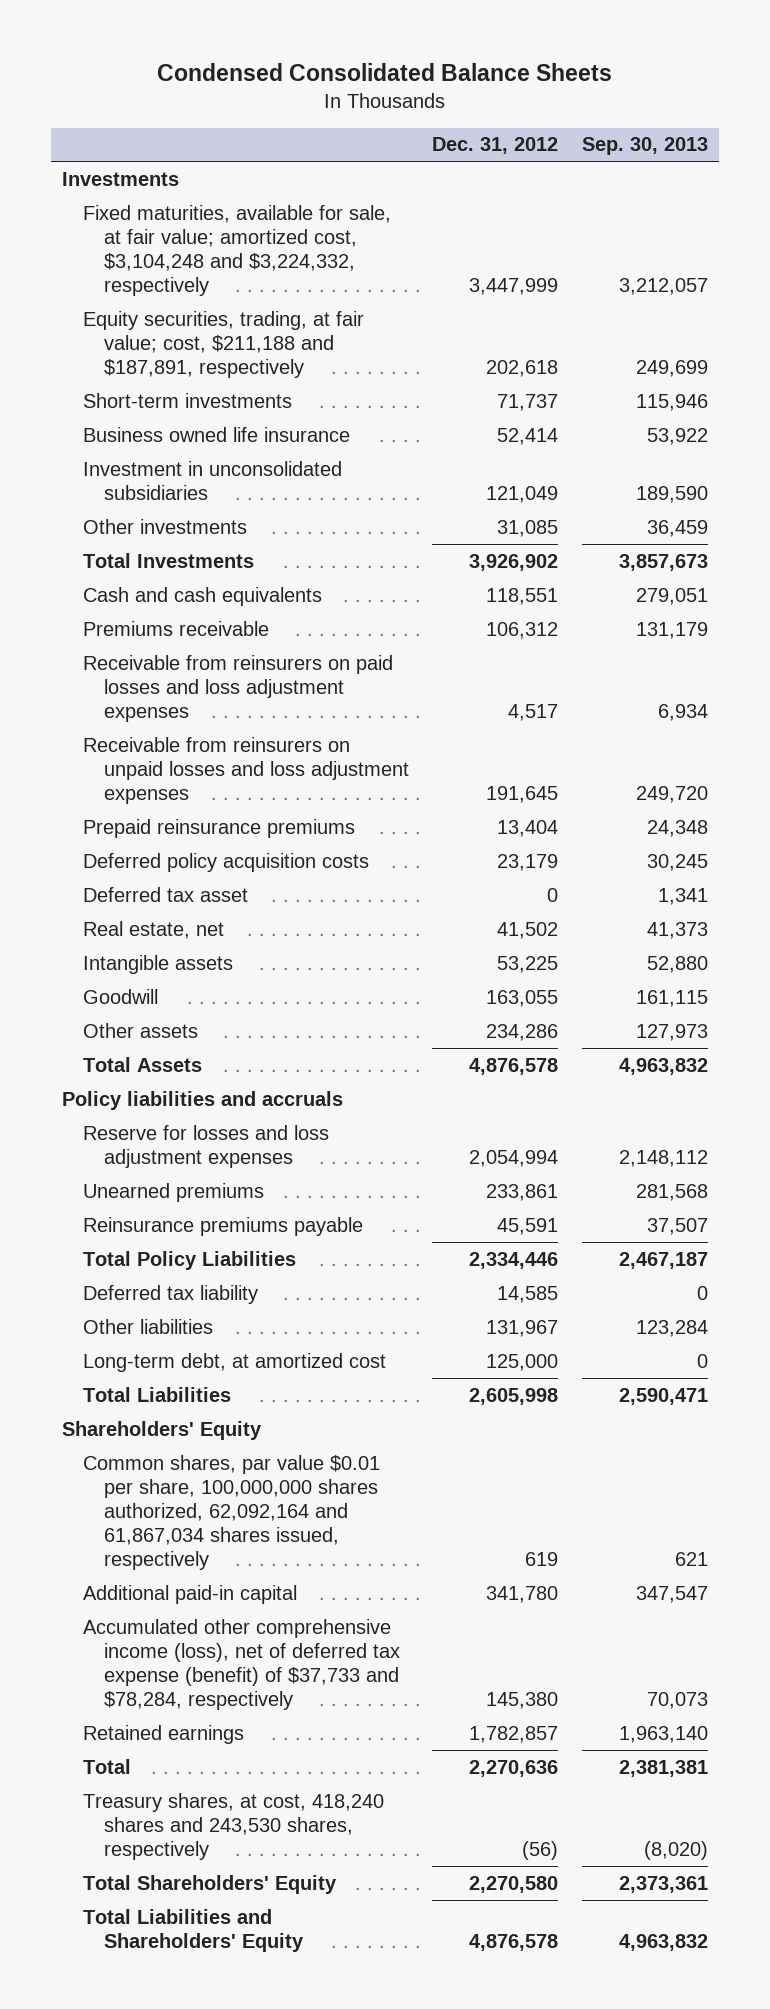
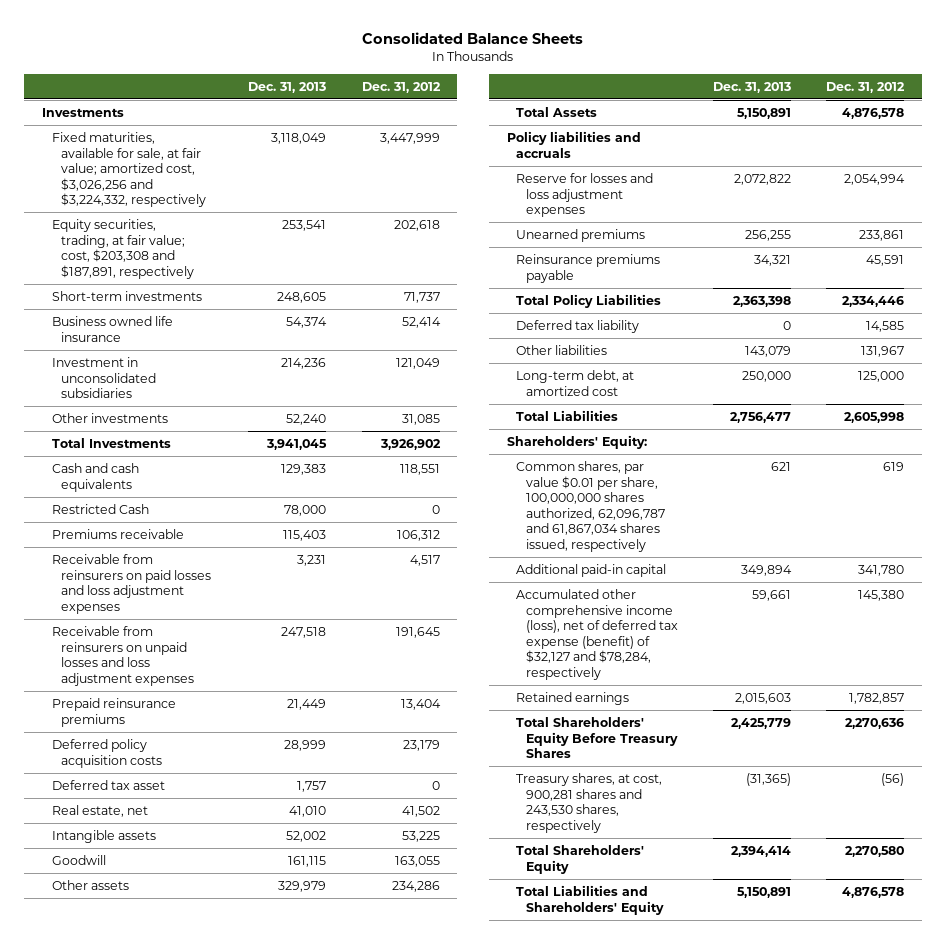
- Condensed Consolidated Balance Sheets
+ Consolidated Balance Sheets
- | Dec. 31, 2012 | Sep. 30, 2013
+ | Dec. 31, 2013 | Dec. 31, 2012
- Fixed maturities, available for sale, at fair value; amortized cost, $3,104,248 and $3,224,332, respectively | 3,447,999 | 3,212,057
- Equity securities, trading, at fair value; cost, $211,188 and $187,891, respectively | 202,618 | 249,699
+ Fixed maturities, available for sale, at fair value; amortized cost, $3,026,256 and $3,224,332, respectively | 3,118,049 | 3,447,999
+ Equity securities, trading, at fair value; cost, $203,308 and $187,891, respectively | 253,541 | 202,618
+ Restricted Cash | 78,000 | 0
- Shareholders' Equity
- Common shares, par value $0.01 per share, 100,000,000 shares authorized, 62,092,164 and 61,867,034 shares issued, respectively | 619 | 621
+ Shareholders' Equity:
+ Common shares, par value $0.01 per share, 100,000,000 shares authorized, 62,096,787 and 61,867,034 shares issued, respectively | 621 | 619
- Accumulated other comprehensive income (loss), net of deferred tax expense (benefit) of $37,733 and $78,284, respectively | 145,380 | 70,073
+ Accumulated other comprehensive income (loss), net of deferred tax expense (benefit) of $32,127 and $78,284, respectively | 59,661 | 145,380
- Total | 2,270,636 | 2,381,381
- Treasury shares, at cost, 418,240 shares and 243,530 shares, respectively | (56) | (8,020)
+ Total Shareholders' Equity Before Treasury Shares | 2,425,779 | 2,270,636
+ Treasury shares, at cost, 900,281 shares and 243,530 shares, respectively | (31,365) | (56)

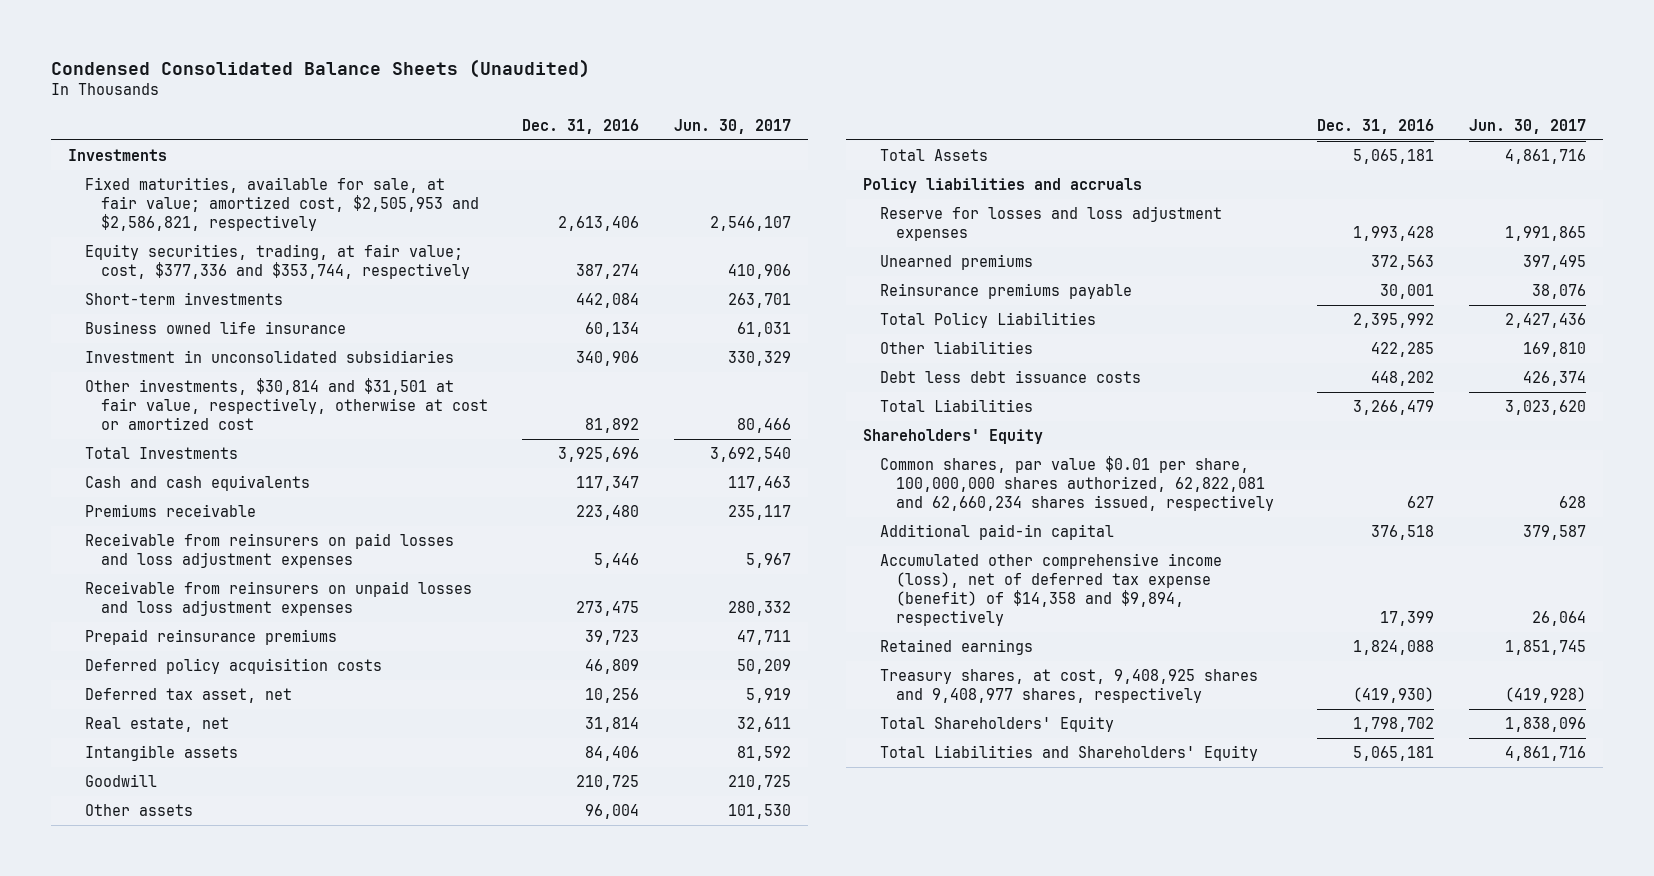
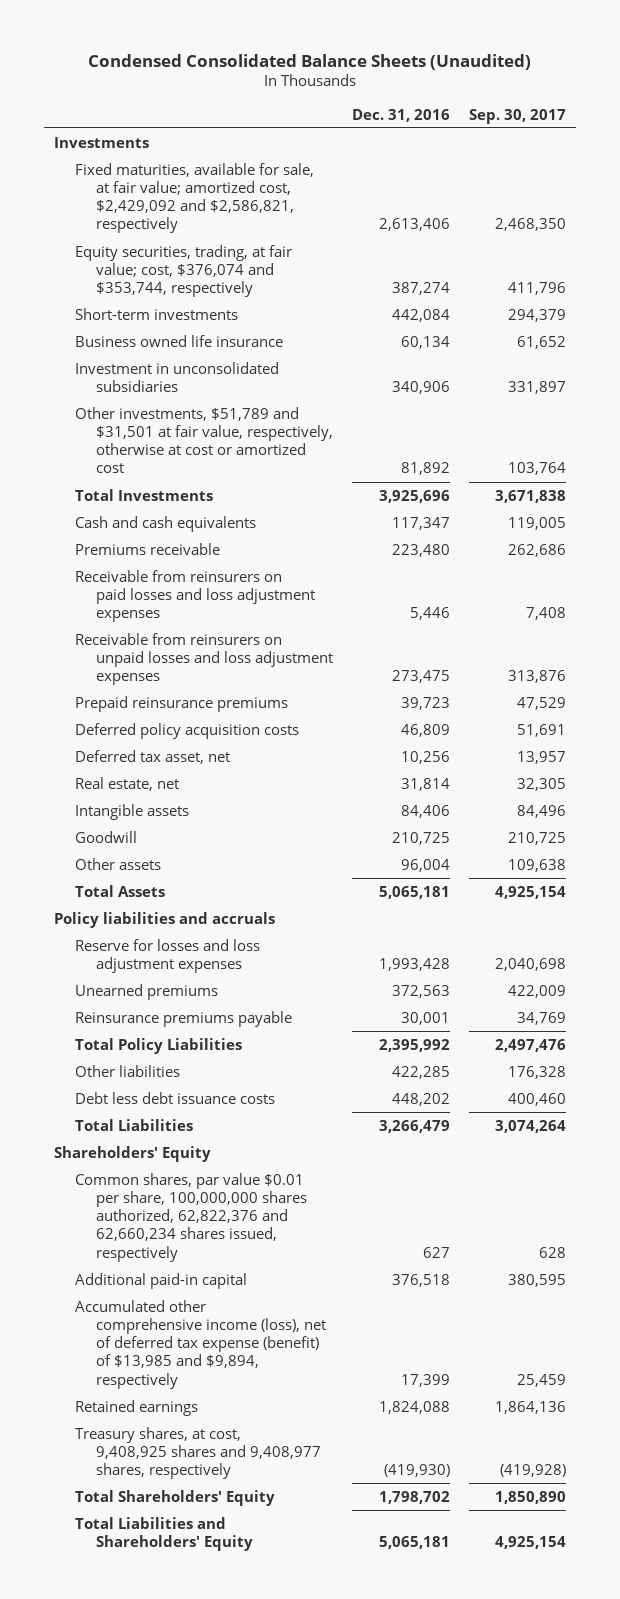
- | Dec. 31, 2016 | Jun. 30, 2017
+ | Dec. 31, 2016 | Sep. 30, 2017
- Fixed maturities, available for sale, at fair value; amortized cost, $2,505,953 and $2,586,821, respectively | 2,613,406 | 2,546,107
- Equity securities, trading, at fair value; cost, $377,336 and $353,744, respectively | 387,274 | 410,906
+ Fixed maturities, available for sale, at fair value; amortized cost, $2,429,092 and $2,586,821, respectively | 2,613,406 | 2,468,350
+ Equity securities, trading, at fair value; cost, $376,074 and $353,744, respectively | 387,274 | 411,796
- Other investments, $30,814 and $31,501 at fair value, respectively, otherwise at cost or amortized cost | 81,892 | 80,466
+ Other investments, $51,789 and $31,501 at fair value, respectively, otherwise at cost or amortized cost | 81,892 | 103,764
- Common shares, par value $0.01 per share, 100,000,000 shares authorized, 62,822,081 and 62,660,234 shares issued, respectively | 627 | 628
+ Common shares, par value $0.01 per share, 100,000,000 shares authorized, 62,822,376 and 62,660,234 shares issued, respectively | 627 | 628
- Accumulated other comprehensive income (loss), net of deferred tax expense (benefit) of $14,358 and $9,894, respectively | 17,399 | 26,064
+ Accumulated other comprehensive income (loss), net of deferred tax expense (benefit) of $13,985 and $9,894, respectively | 17,399 | 25,459

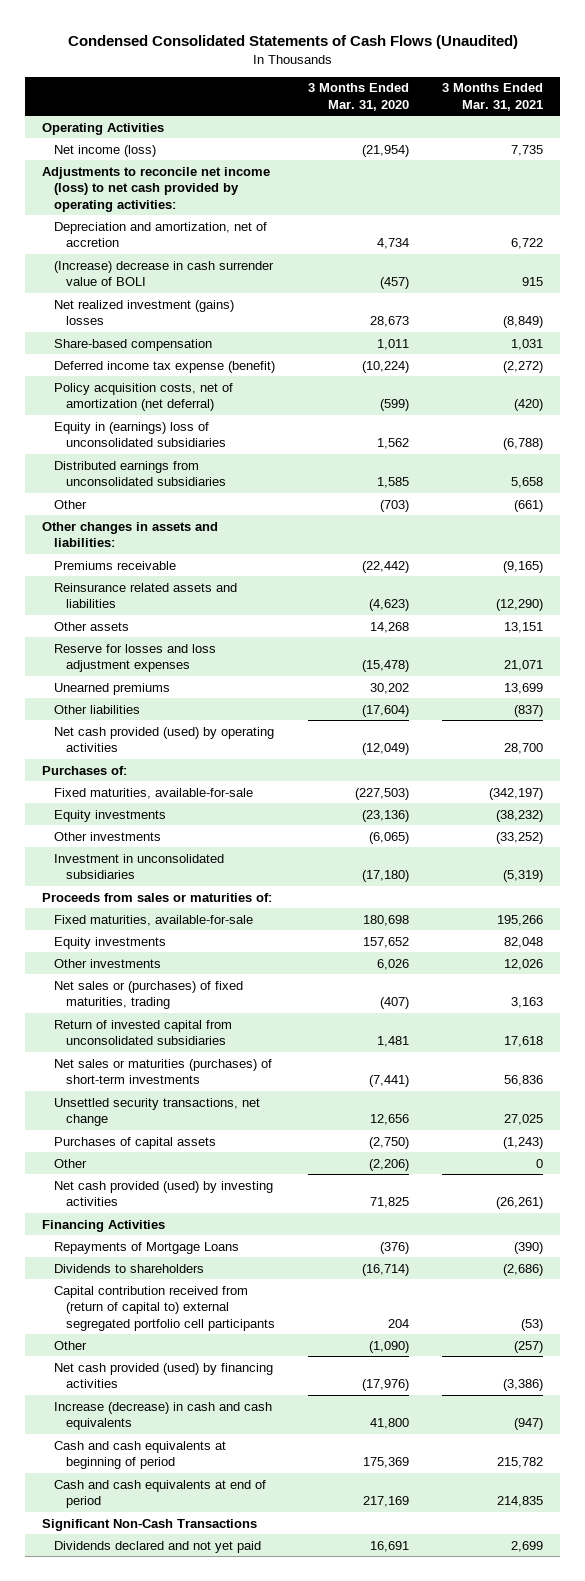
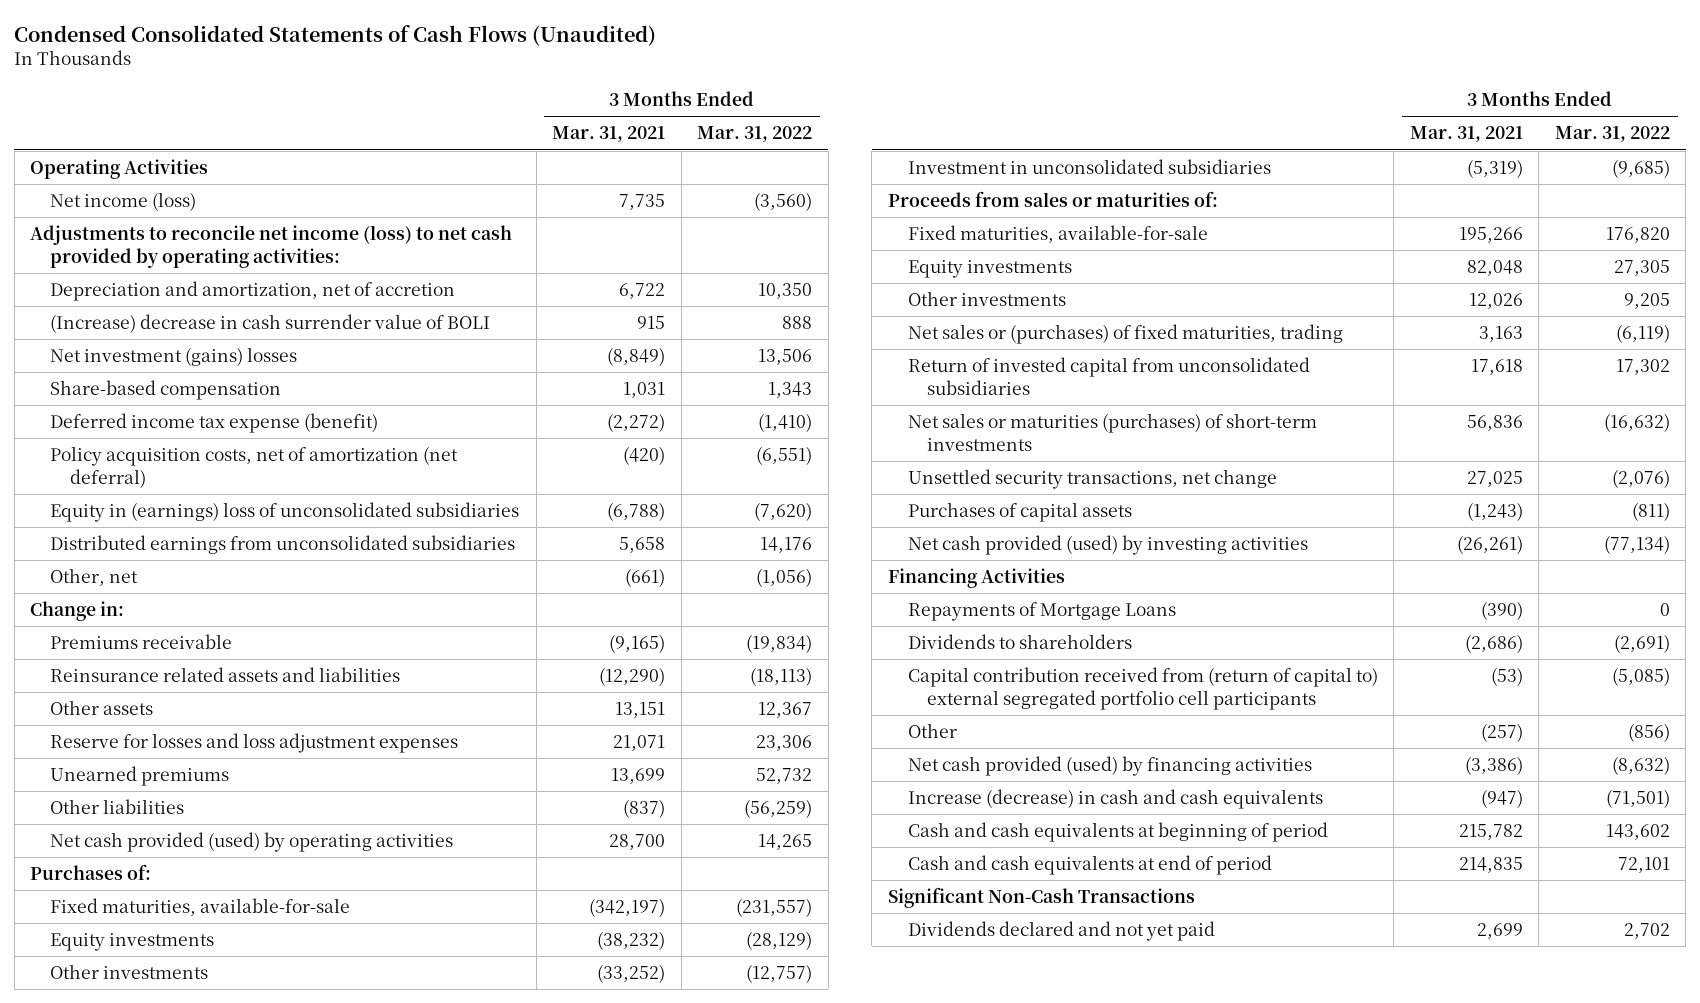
- | 3 Months Ended Mar. 31, 2020 | 3 Months Ended Mar. 31, 2021
+ | 3 Months Ended Mar. 31, 2021 | 3 Months Ended Mar. 31, 2022
- Net realized investment (gains) losses | 28,673 | (8,849)
+ Net investment (gains) losses | (8,849) | 13,506
- Other | (703) | (661)
- Other changes in assets and liabilities:
+ Other, net | (661) | (1,056)
+ Change in:
- Other | (2,206) | 0

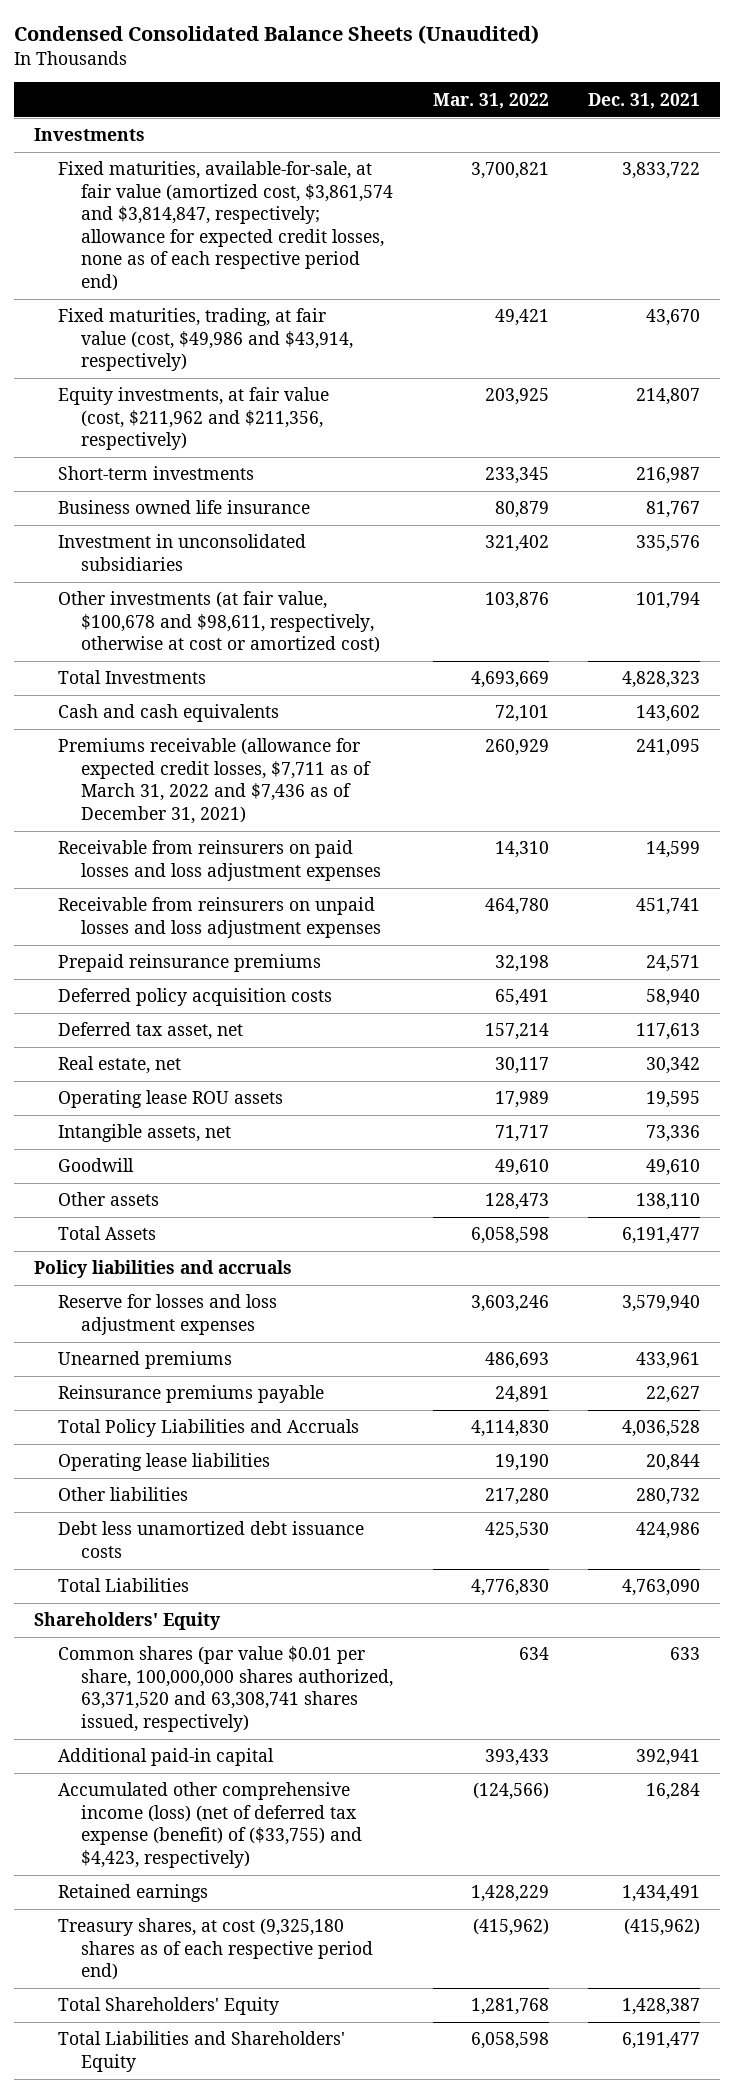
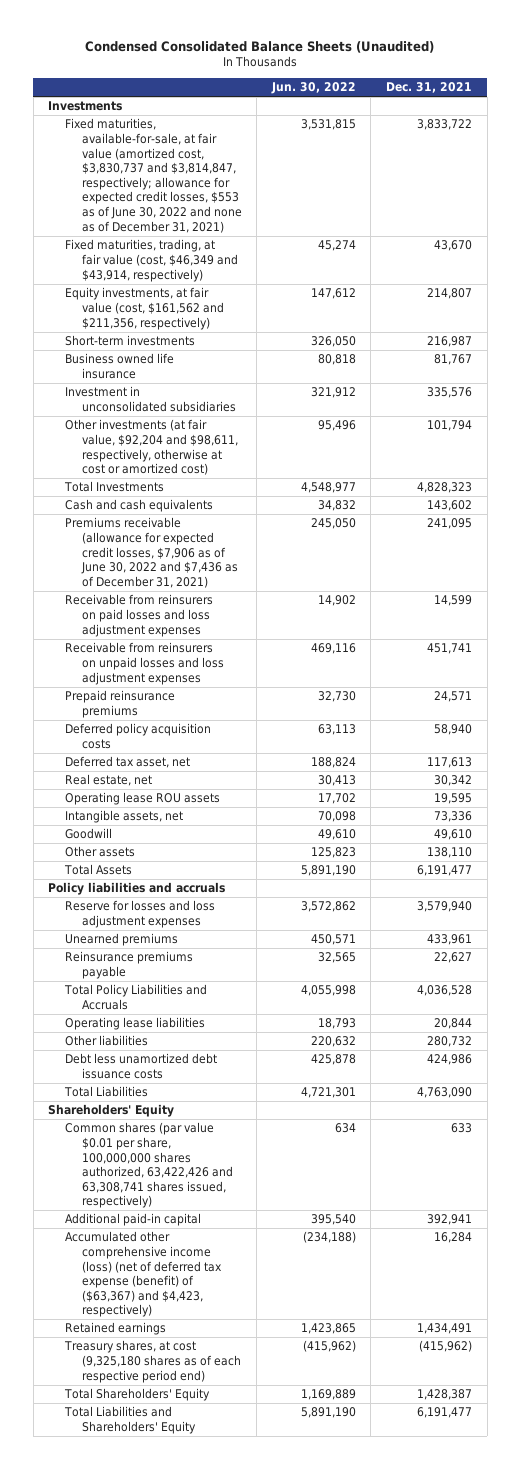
- | Mar. 31, 2022 | Dec. 31, 2021
+ | Jun. 30, 2022 | Dec. 31, 2021
- Fixed maturities, available-for-sale, at fair value (amortized cost, $3,861,574 and $3,814,847, respectively; allowance for expected credit losses, none as of each respective period end) | 3,700,821 | 3,833,722
- Fixed maturities, trading, at fair value (cost, $49,986 and $43,914, respectively) | 49,421 | 43,670
- Equity investments, at fair value (cost, $211,962 and $211,356, respectively) | 203,925 | 214,807
+ Fixed maturities, available-for-sale, at fair value (amortized cost, $3,830,737 and $3,814,847, respectively; allowance for expected credit losses, $553 as of June 30, 2022 and none as of December 31, 2021) | 3,531,815 | 3,833,722
+ Fixed maturities, trading, at fair value (cost, $46,349 and $43,914, respectively) | 45,274 | 43,670
+ Equity investments, at fair value (cost, $161,562 and $211,356, respectively) | 147,612 | 214,807
- Other investments (at fair value, $100,678 and $98,611, respectively, otherwise at cost or amortized cost) | 103,876 | 101,794
+ Other investments (at fair value, $92,204 and $98,611, respectively, otherwise at cost or amortized cost) | 95,496 | 101,794
- Premiums receivable (allowance for expected credit losses, $7,711 as of March 31, 2022 and $7,436 as of December 31, 2021) | 260,929 | 241,095
+ Premiums receivable (allowance for expected credit losses, $7,906 as of June 30, 2022 and $7,436 as of December 31, 2021) | 245,050 | 241,095
- Common shares (par value $0.01 per share, 100,000,000 shares authorized, 63,371,520 and 63,308,741 shares issued, respectively) | 634 | 633
+ Common shares (par value $0.01 per share, 100,000,000 shares authorized, 63,422,426 and 63,308,741 shares issued, respectively) | 634 | 633
- Accumulated other comprehensive income (loss) (net of deferred tax expense (benefit) of ($33,755) and $4,423, respectively) | (124,566) | 16,284
+ Accumulated other comprehensive income (loss) (net of deferred tax expense (benefit) of ($63,367) and $4,423, respectively) | (234,188) | 16,284

